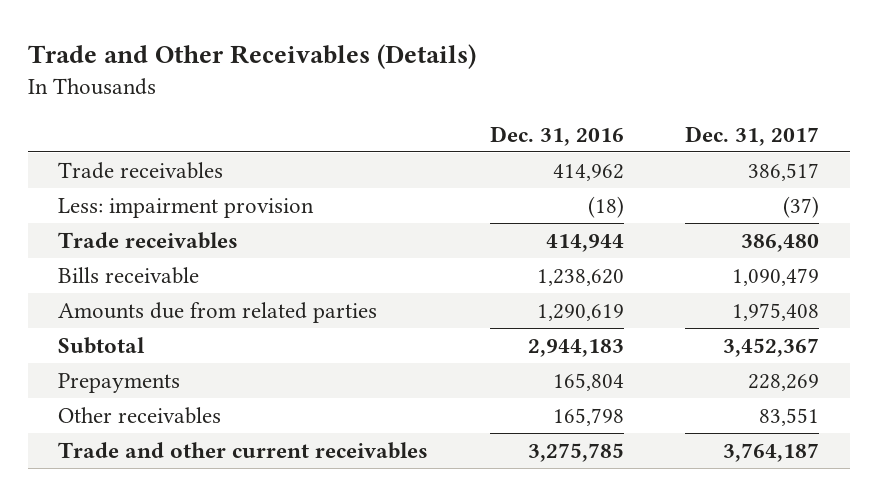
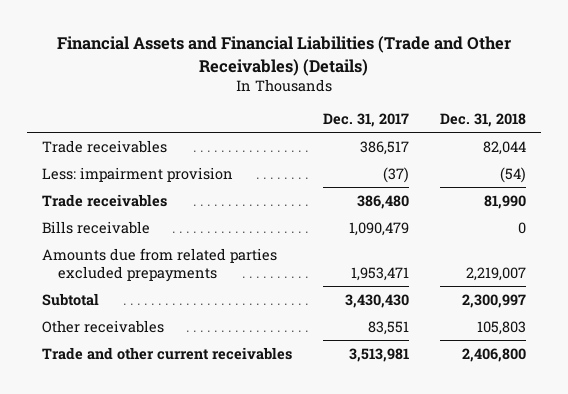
- Trade and Other Receivables (Details)
+ Financial Assets and Financial Liabilities (Trade and Other Receivables) (Details)
- | Dec. 31, 2016 | Dec. 31, 2017
+ | Dec. 31, 2017 | Dec. 31, 2018
- Amounts due from related parties | 1,290,619 | 1,975,408
- Subtotal | 2,944,183 | 3,452,367
- Prepayments | 165,804 | 228,269
+ Amounts due from related parties excluded prepayments | 1,953,471 | 2,219,007
+ Subtotal | 3,430,430 | 2,300,997
- Trade and other current receivables | 3,275,785 | 3,764,187
+ Trade and other current receivables | 3,513,981 | 2,406,800

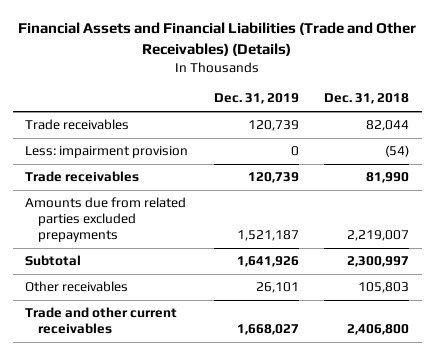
- | Dec. 31, 2017 | Dec. 31, 2018
+ | Dec. 31, 2019 | Dec. 31, 2018
- Bills receivable | 1,090,479 | 0

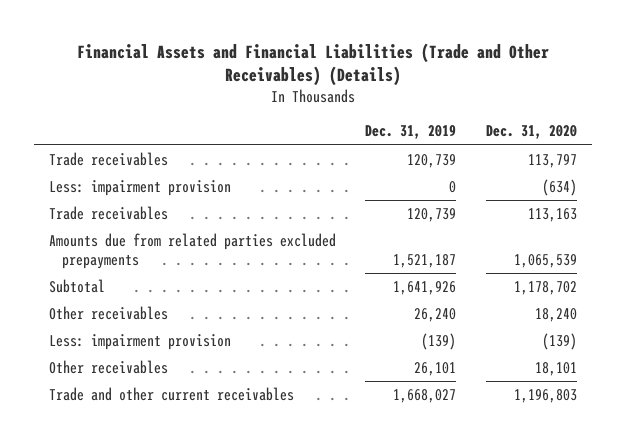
- | Dec. 31, 2019 | Dec. 31, 2018
+ | Dec. 31, 2019 | Dec. 31, 2020
+ Other receivables | 26,240 | 18,240
+ Less: impairment provision | (139) | (139)

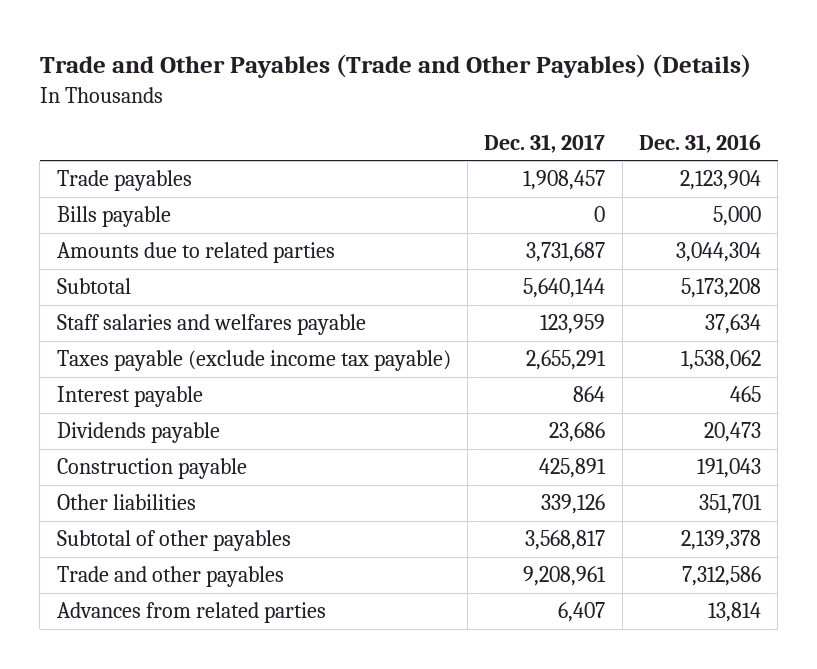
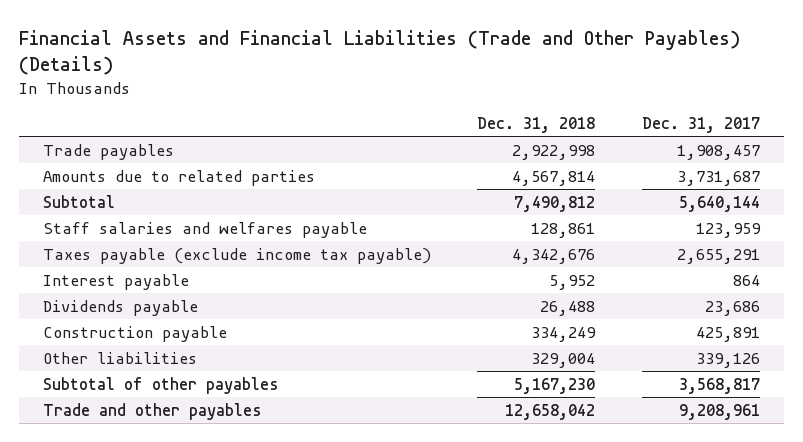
- Trade and Other Payables (Trade and Other Payables) (Details)
+ Financial Assets and Financial Liabilities (Trade and Other Payables) (Details)
- | Dec. 31, 2017 | Dec. 31, 2016
+ | Dec. 31, 2018 | Dec. 31, 2017
- Bills payable | 0 | 5,000
- Advances from related parties | 6,407 | 13,814

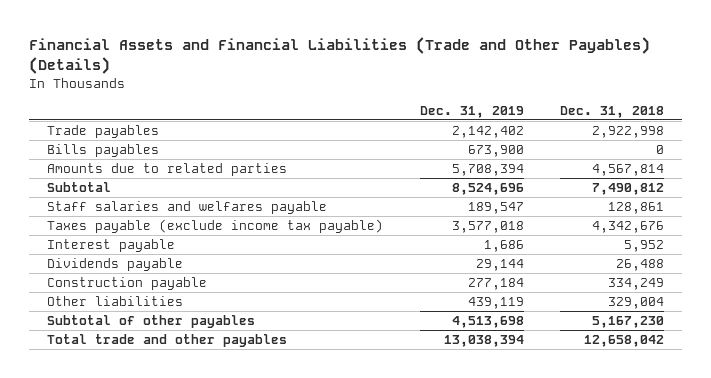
- | Dec. 31, 2018 | Dec. 31, 2017
+ | Dec. 31, 2019 | Dec. 31, 2018
+ Bills payables | 673,900 | 0
- Trade and other payables | 12,658,042 | 9,208,961
+ Total trade and other payables | 13,038,394 | 12,658,042

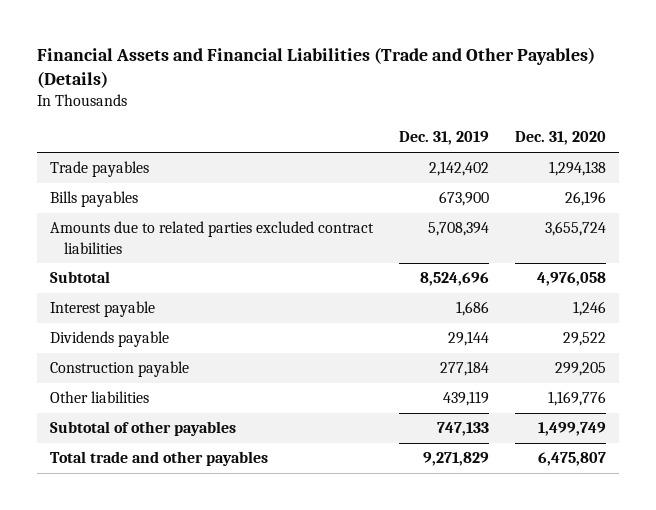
- | Dec. 31, 2019 | Dec. 31, 2018
+ | Dec. 31, 2019 | Dec. 31, 2020
- Amounts due to related parties | 5,708,394 | 4,567,814
+ Amounts due to related parties excluded contract liabilities | 5,708,394 | 3,655,724
- Staff salaries and welfares payable | 189,547 | 128,861
- Taxes payable (exclude income tax payable) | 3,577,018 | 4,342,676
- Subtotal of other payables | 4,513,698 | 5,167,230
- Total trade and other payables | 13,038,394 | 12,658,042
+ Subtotal of other payables | 747,133 | 1,499,749
+ Total trade and other payables | 9,271,829 | 6,475,807

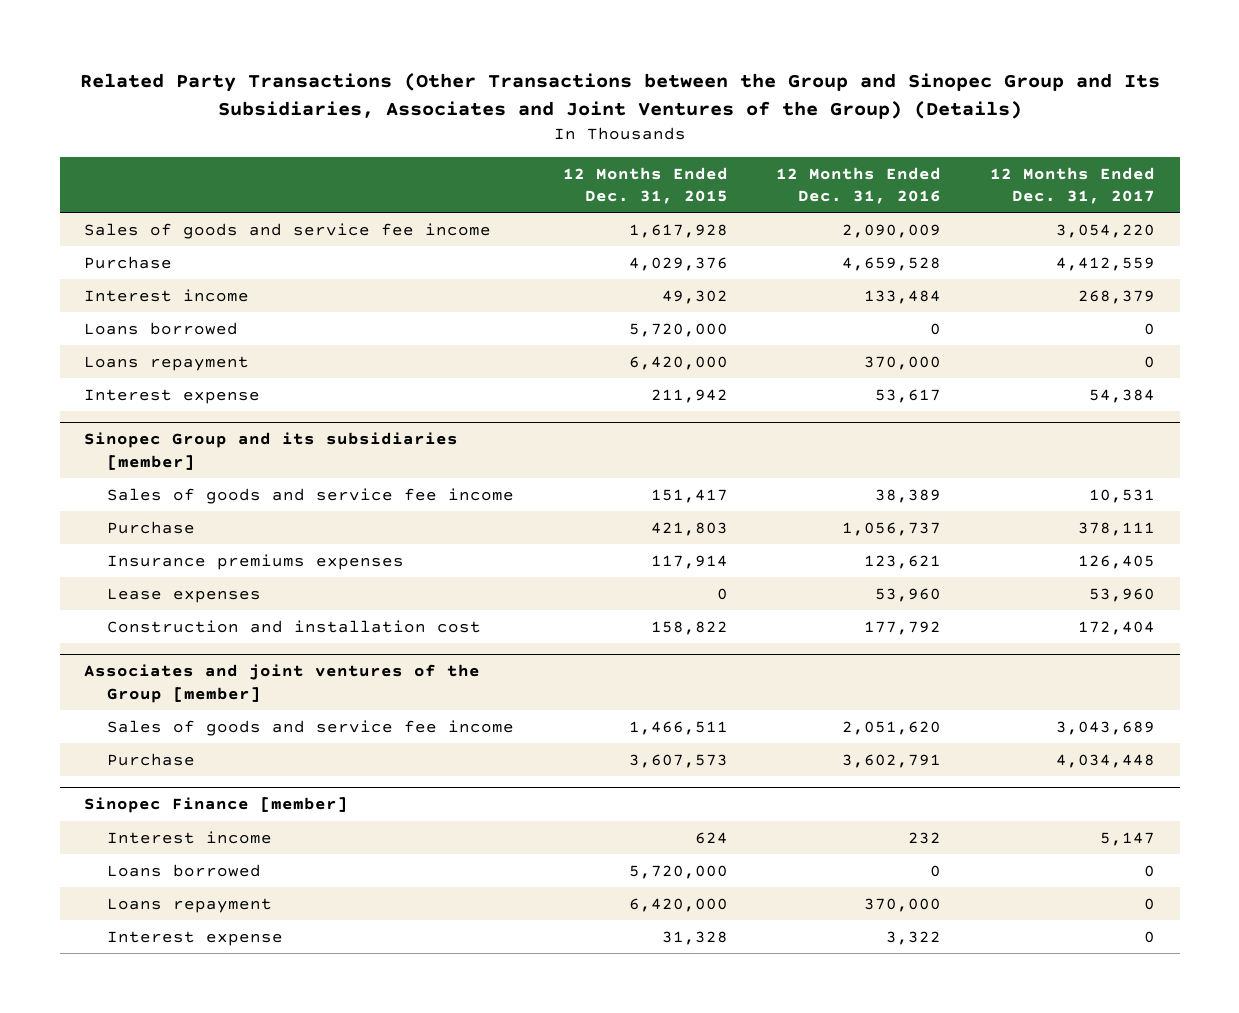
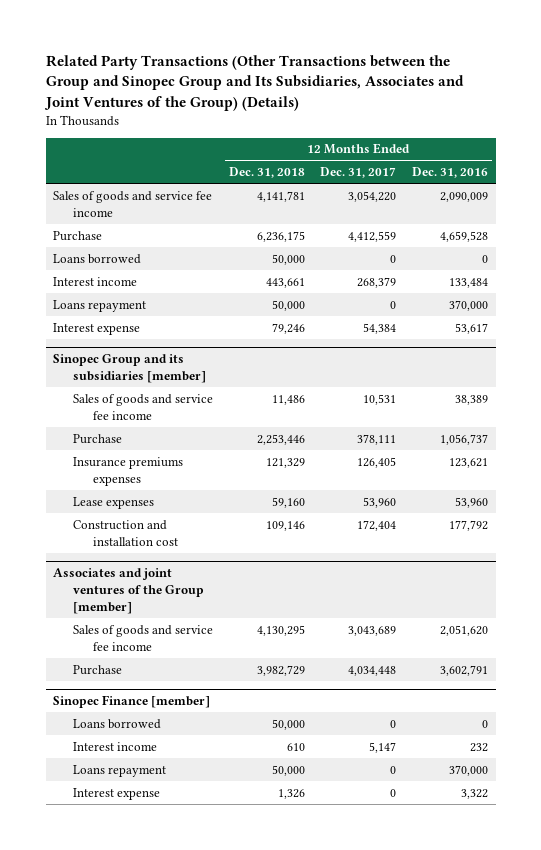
- | 12 Months Ended Dec. 31, 2015 | 12 Months Ended Dec. 31, 2016 | 12 Months Ended Dec. 31, 2017
+ | 12 Months Ended Dec. 31, 2018 | 12 Months Ended Dec. 31, 2017 | 12 Months Ended Dec. 31, 2016
moved down: Interest income | 443,661 | 268,379 | 133,484
@ Sinopec Finance [member]
moved down: Interest income | 610 | 5,147 | 232

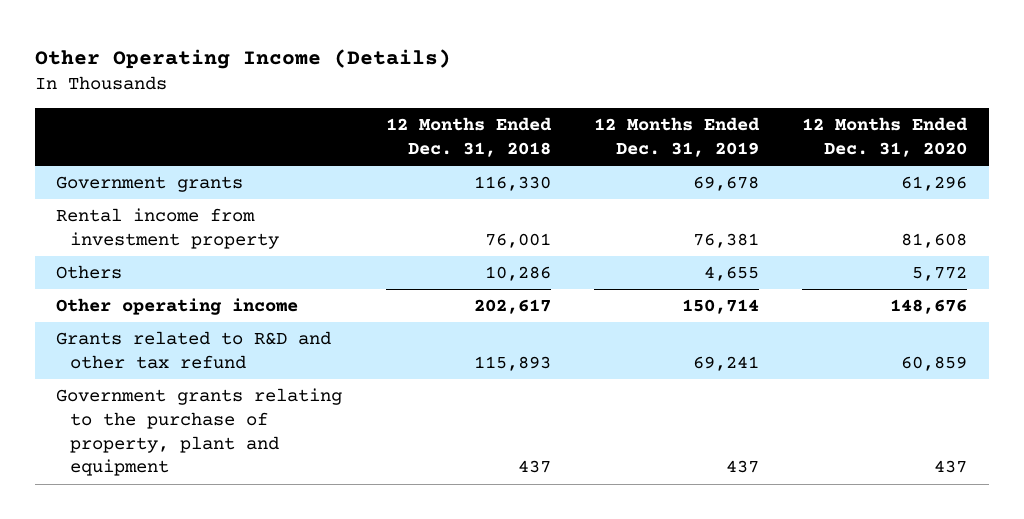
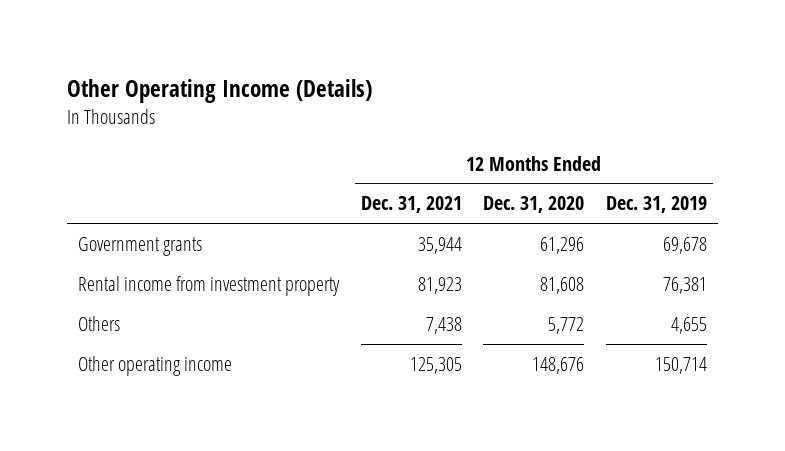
- | 12 Months Ended Dec. 31, 2018 | 12 Months Ended Dec. 31, 2019 | 12 Months Ended Dec. 31, 2020
+ | 12 Months Ended Dec. 31, 2021 | 12 Months Ended Dec. 31, 2020 | 12 Months Ended Dec. 31, 2019
- Grants related to R&D and other tax refund | 115,893 | 69,241 | 60,859
- Government grants relating to the purchase of property, plant and equipment | 437 | 437 | 437

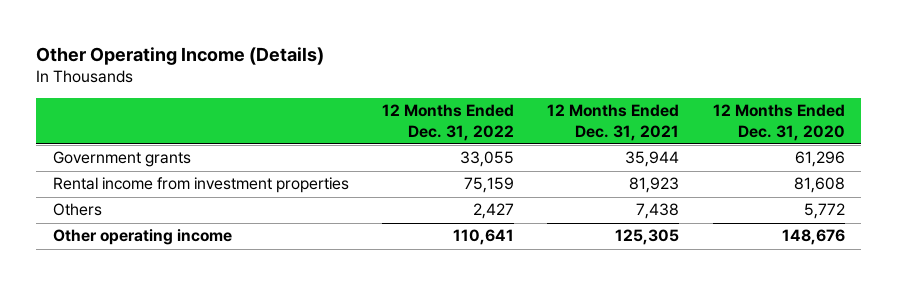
- | 12 Months Ended Dec. 31, 2021 | 12 Months Ended Dec. 31, 2020 | 12 Months Ended Dec. 31, 2019
+ | 12 Months Ended Dec. 31, 2022 | 12 Months Ended Dec. 31, 2021 | 12 Months Ended Dec. 31, 2020
- Rental income from investment property | 81,923 | 81,608 | 76,381
+ Rental income from investment properties | 75,159 | 81,923 | 81,608

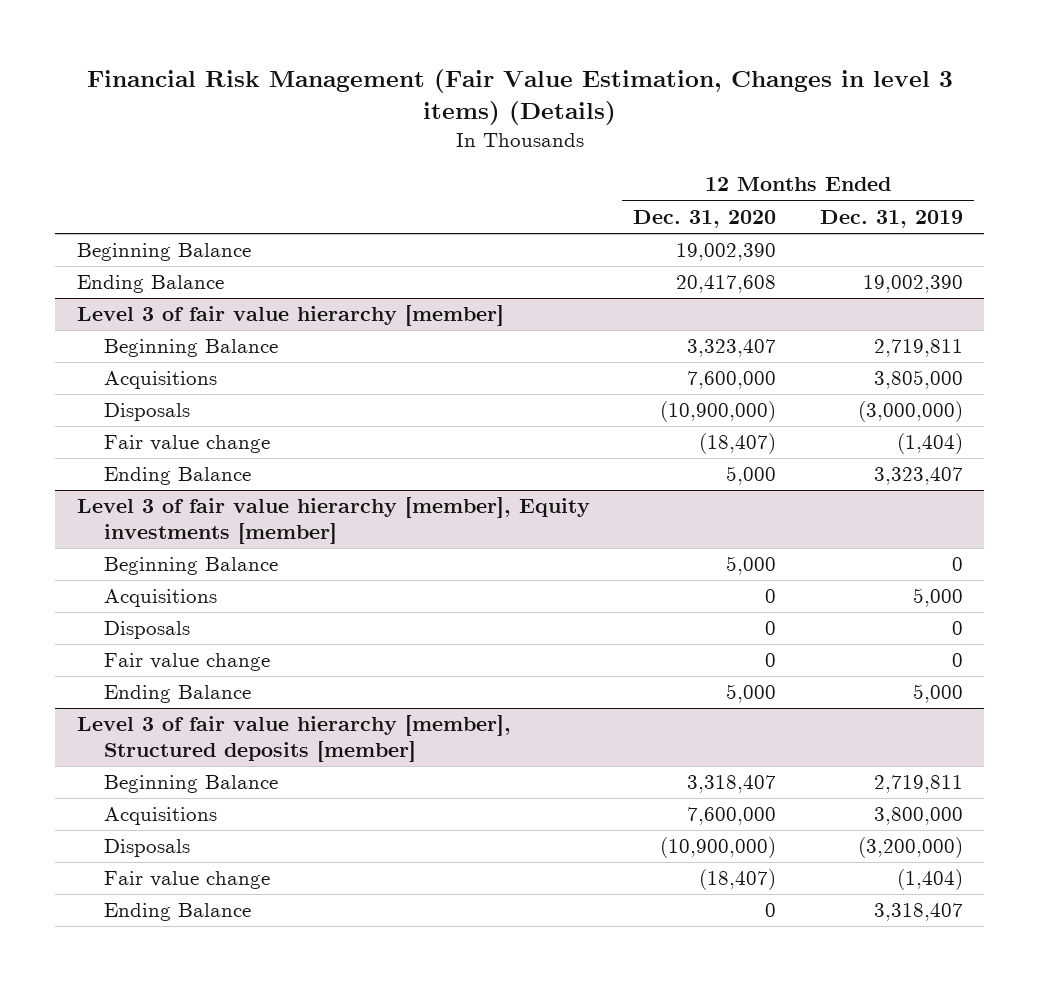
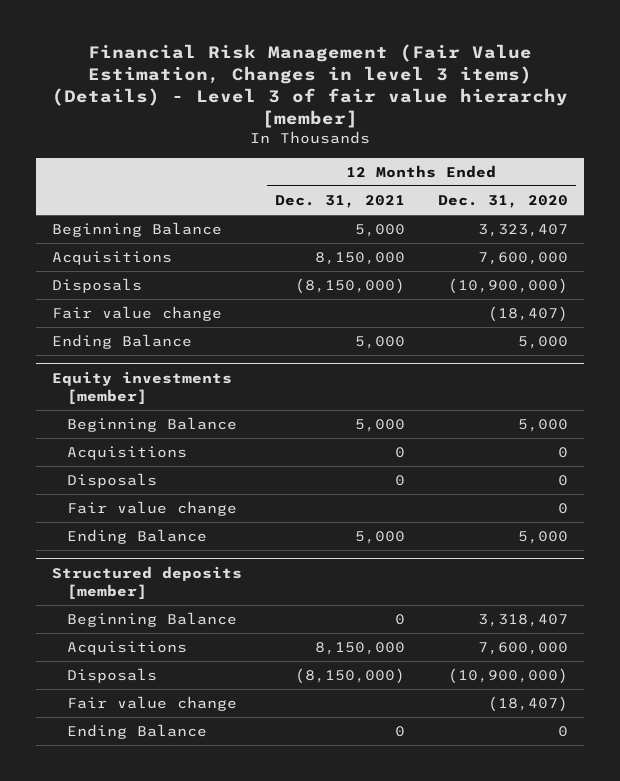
- Financial Risk Management (Fair Value Estimation, Changes in level 3 items) (Details)
+ Financial Risk Management (Fair Value Estimation, Changes in level 3 items) (Details) - Level 3 of fair value hierarchy [member]
- | 12 Months Ended Dec. 31, 2020 | 12 Months Ended Dec. 31, 2019
+ | 12 Months Ended Dec. 31, 2021 | 12 Months Ended Dec. 31, 2020
- Beginning Balance | 19,002,390 |
- Ending Balance | 20,417,608 | 19,002,390
- Level 3 of fair value hierarchy [member]
- Level 3 of fair value hierarchy [member], Equity investments [member]
+ Equity investments [member]
- Level 3 of fair value hierarchy [member], Structured deposits [member]
+ Structured deposits [member]

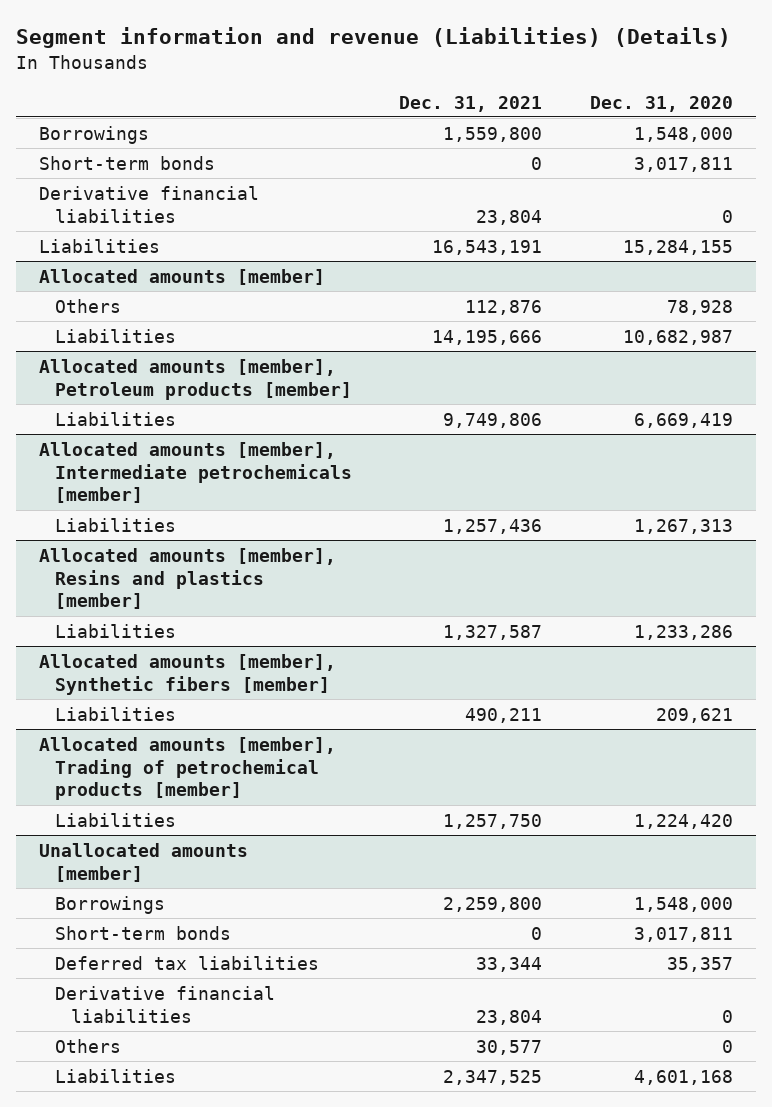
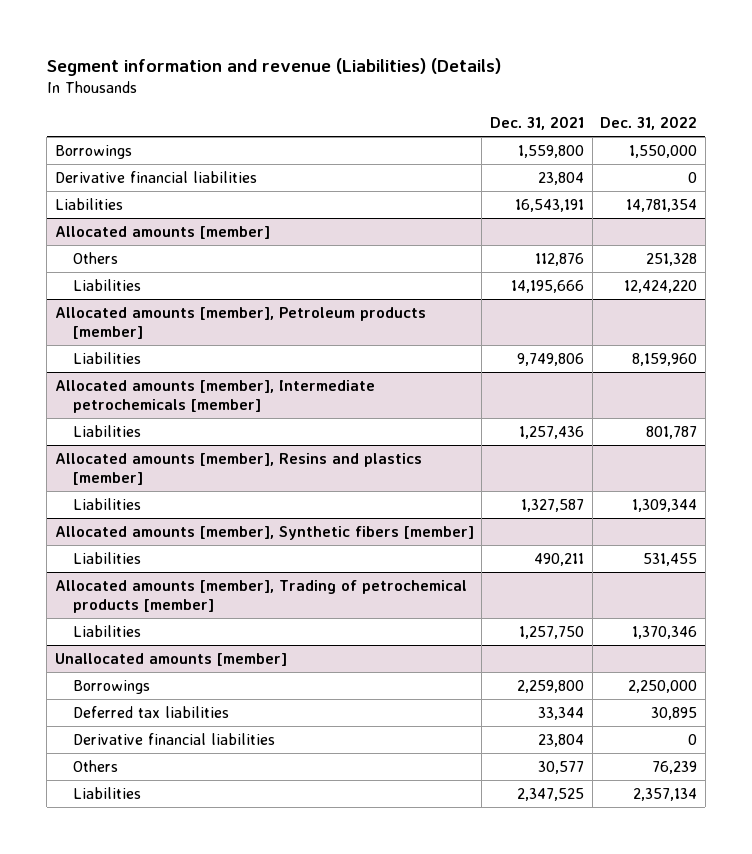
- | Dec. 31, 2021 | Dec. 31, 2020
+ | Dec. 31, 2021 | Dec. 31, 2022
- Short-term bonds | 0 | 3,017,811
@ Unallocated amounts [member]
- Short-term bonds | 0 | 3,017,811

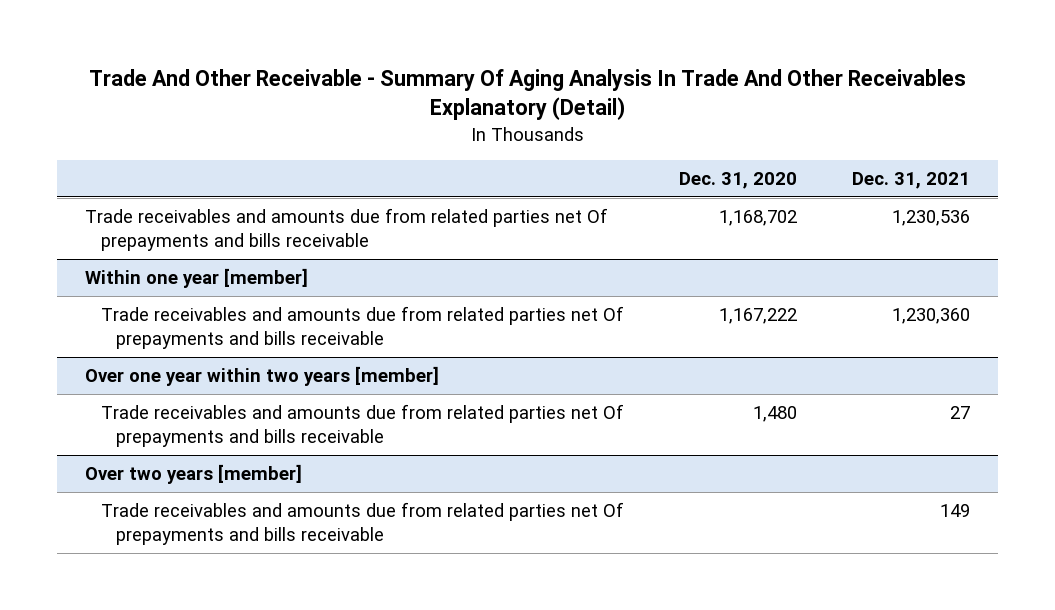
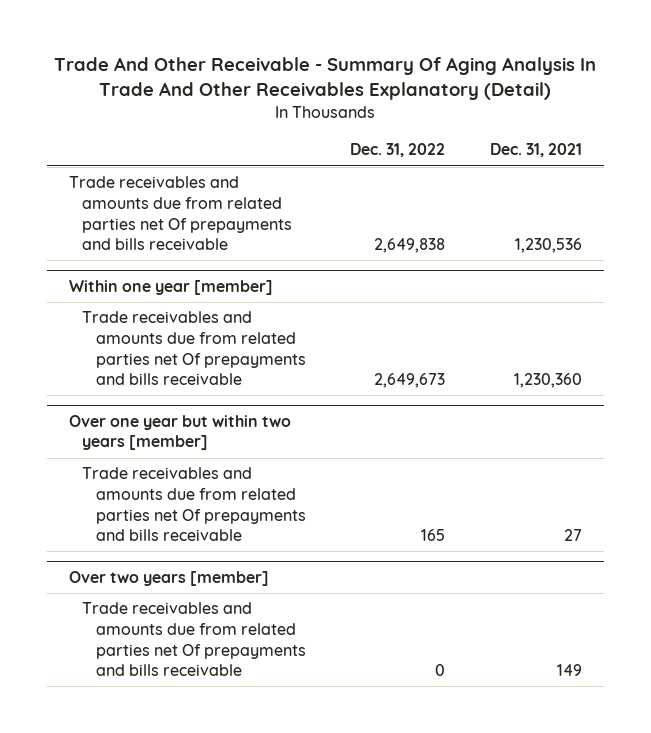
- | Dec. 31, 2020 | Dec. 31, 2021
+ | Dec. 31, 2022 | Dec. 31, 2021
- Over one year within two years [member]
+ Over one year but within two years [member]

